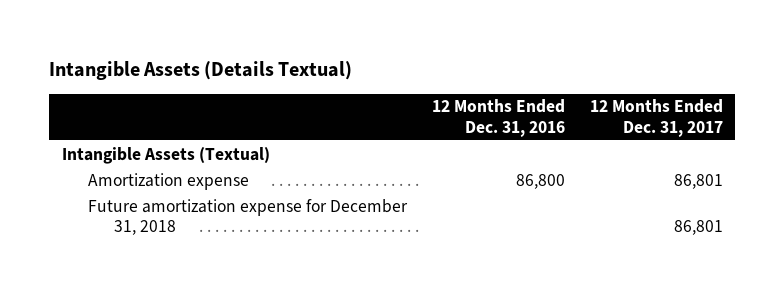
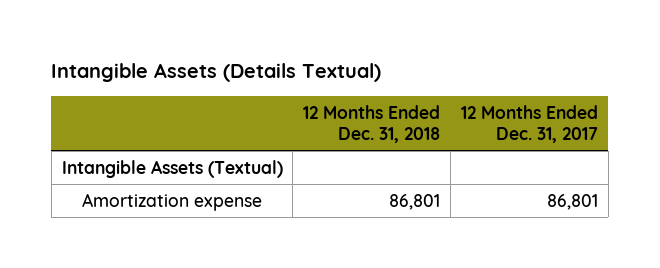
- | 12 Months Ended Dec. 31, 2016 | 12 Months Ended Dec. 31, 2017
+ | 12 Months Ended Dec. 31, 2018 | 12 Months Ended Dec. 31, 2017
- Future amortization expense for December 31, 2018 | | 86,801

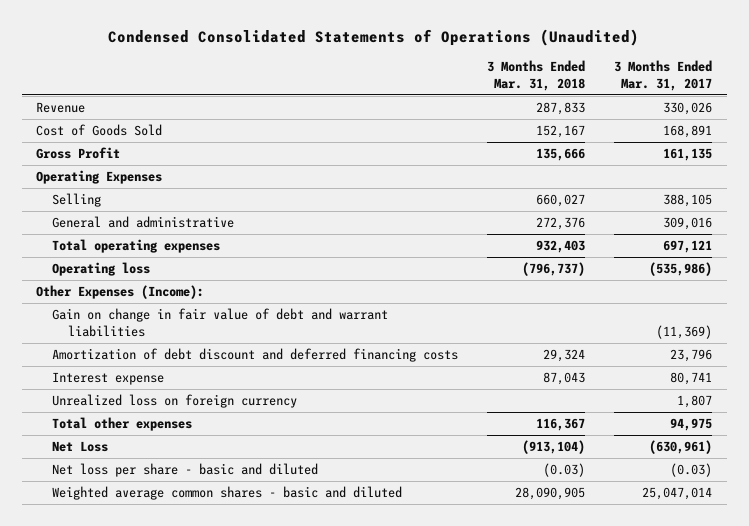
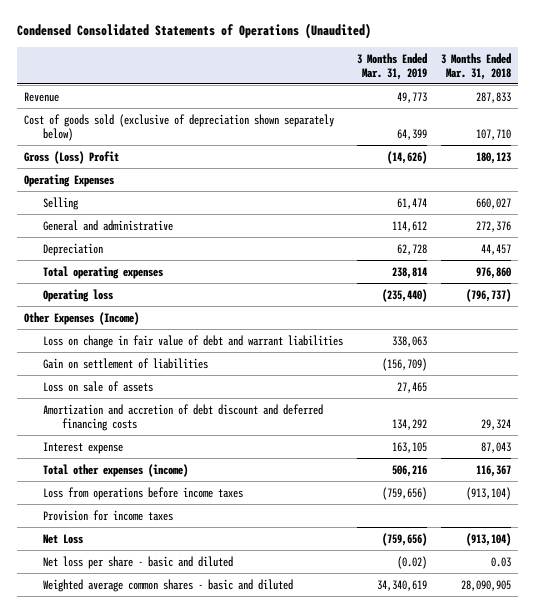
- | 3 Months Ended Mar. 31, 2018 | 3 Months Ended Mar. 31, 2017
+ | 3 Months Ended Mar. 31, 2019 | 3 Months Ended Mar. 31, 2018
- Cost of Goods Sold | 152,167 | 168,891
- Gross Profit | 135,666 | 161,135
+ Cost of goods sold (exclusive of depreciation shown separately below) | 64,399 | 107,710
+ Gross (Loss) Profit | (14,626) | 180,123
- Total operating expenses | 932,403 | 697,121
+ Depreciation | 62,728 | 44,457
+ Total operating expenses | 238,814 | 976,860
- Other Expenses (Income):
- Gain on change in fair value of debt and warrant liabilities | | (11,369)
- Amortization of debt discount and deferred financing costs | 29,324 | 23,796
+ Other Expenses (Income)
+ Loss on change in fair value of debt and warrant liabilities | 338,063 |
+ Gain on settlement of liabilities | (156,709) |
+ Loss on sale of assets | 27,465 |
+ Amortization and accretion of debt discount and deferred financing costs | 134,292 | 29,324
- Unrealized loss on foreign currency | | 1,807
- Total other expenses | 116,367 | 94,975
+ Total other expenses (income) | 506,216 | 116,367
+ Loss from operations before income taxes | (759,656) | (913,104)
+ Provision for income taxes
- Net loss per share - basic and diluted | (0.03) | (0.03)
+ Net loss per share - basic and diluted | (0.02) | 0.03

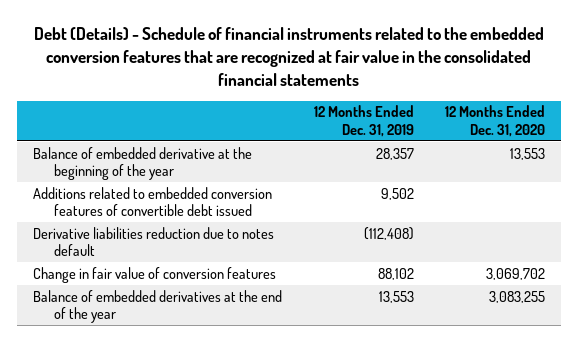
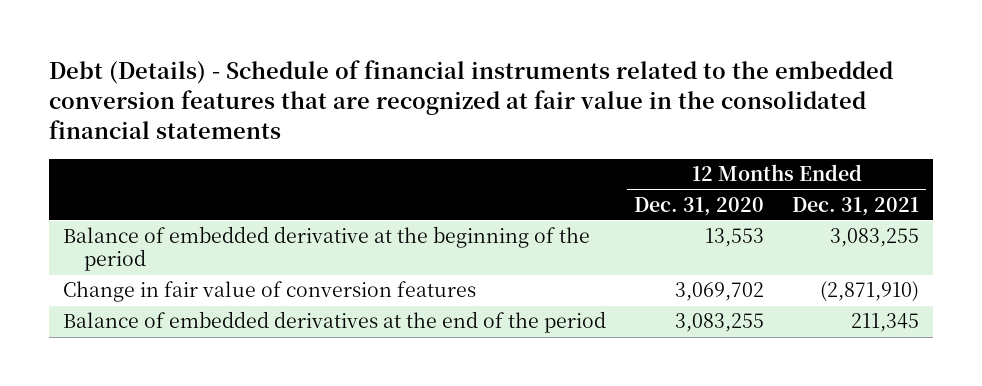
- | 12 Months Ended Dec. 31, 2019 | 12 Months Ended Dec. 31, 2020
+ | 12 Months Ended Dec. 31, 2020 | 12 Months Ended Dec. 31, 2021
- Balance of embedded derivative at the beginning of the year | 28,357 | 13,553
- Additions related to embedded conversion features of convertible debt issued | 9,502 |
- Derivative liabilities reduction due to notes default | (112,408) |
+ Balance of embedded derivative at the beginning of the period | 13,553 | 3,083,255
- Balance of embedded derivatives at the end of the year | 13,553 | 3,083,255
+ Balance of embedded derivatives at the end of the period | 3,083,255 | 211,345

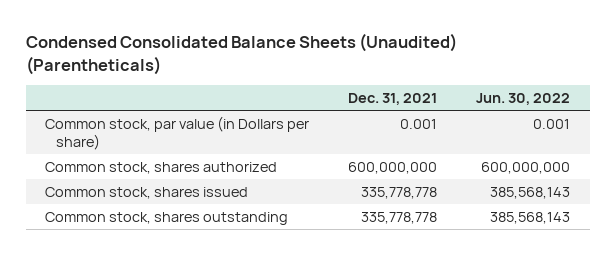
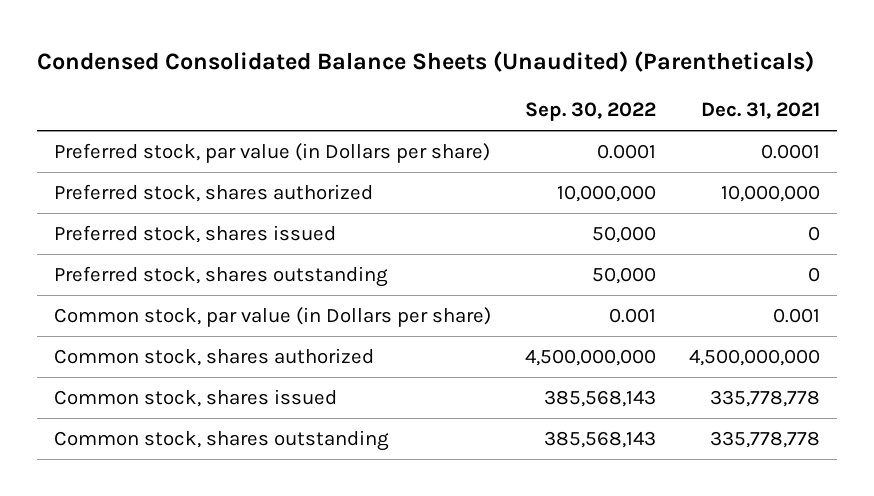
- | Dec. 31, 2021 | Jun. 30, 2022
+ | Sep. 30, 2022 | Dec. 31, 2021
+ Preferred stock, par value (in Dollars per share) | 0.0001 | 0.0001
+ Preferred stock, shares authorized | 10,000,000 | 10,000,000
+ Preferred stock, shares issued | 50,000 | 0
+ Preferred stock, shares outstanding | 50,000 | 0
- Common stock, shares authorized | 600,000,000 | 600,000,000
+ Common stock, shares authorized | 4,500,000,000 | 4,500,000,000

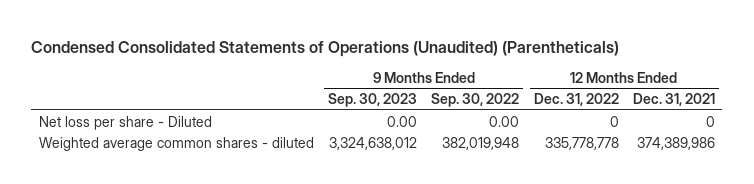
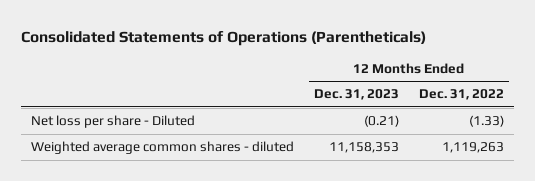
- Condensed Consolidated Statements of Operations (Unaudited) (Parentheticals)
+ Consolidated Statements of Operations (Parentheticals)
- | 9 Months Ended Sep. 30, 2023 | 9 Months Ended Sep. 30, 2022 | 12 Months Ended Dec. 31, 2022 | 12 Months Ended Dec. 31, 2021
+ | 12 Months Ended Dec. 31, 2023 | 12 Months Ended Dec. 31, 2022
- Net loss per share - Diluted | 0.00 | 0.00 | 0 | 0
- Weighted average common shares - diluted | 3,324,638,012 | 382,019,948 | 335,778,778 | 374,389,986
+ Net loss per share - Diluted | (0.21) | (1.33)
+ Weighted average common shares - diluted | 11,158,353 | 1,119,263

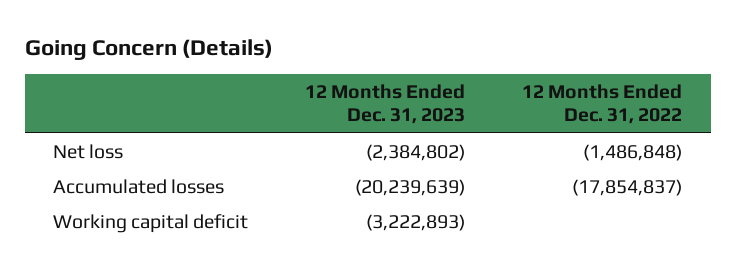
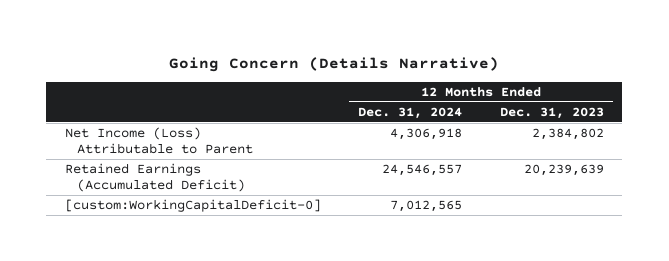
- Going Concern (Details)
+ Going Concern (Details Narrative)
- | 12 Months Ended Dec. 31, 2023 | 12 Months Ended Dec. 31, 2022
+ | 12 Months Ended Dec. 31, 2024 | 12 Months Ended Dec. 31, 2023
- Net loss | (2,384,802) | (1,486,848)
- Accumulated losses | (20,239,639) | (17,854,837)
- Working capital deficit | (3,222,893) |
+ Net Income (Loss) Attributable to Parent | 4,306,918 | 2,384,802
+ Retained Earnings (Accumulated Deficit) | 24,546,557 | 20,239,639
+ [custom:WorkingCapitalDeficit-0] | 7,012,565 |

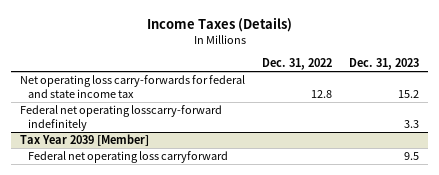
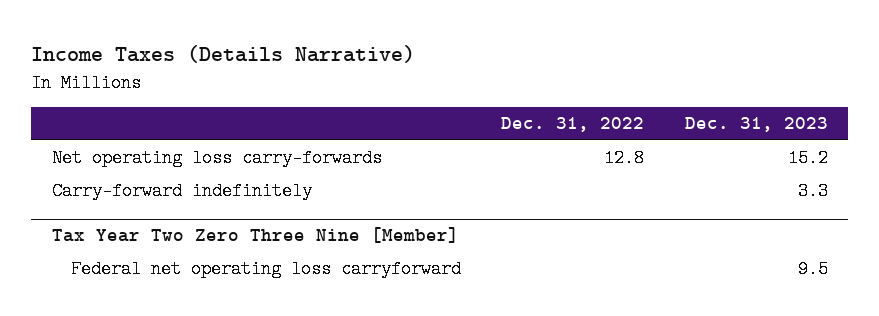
- Income Taxes (Details)
+ Income Taxes (Details Narrative)
- Net operating loss carry-forwards for federal and state income tax | 12.8 | 15.2
- Federal net operating losscarry-forward indefinitely | | 3.3
- Tax Year 2039 [Member]
+ Net operating loss carry-forwards | 12.8 | 15.2
+ Carry-forward indefinitely | | 3.3
+ Tax Year Two Zero Three Nine [Member]

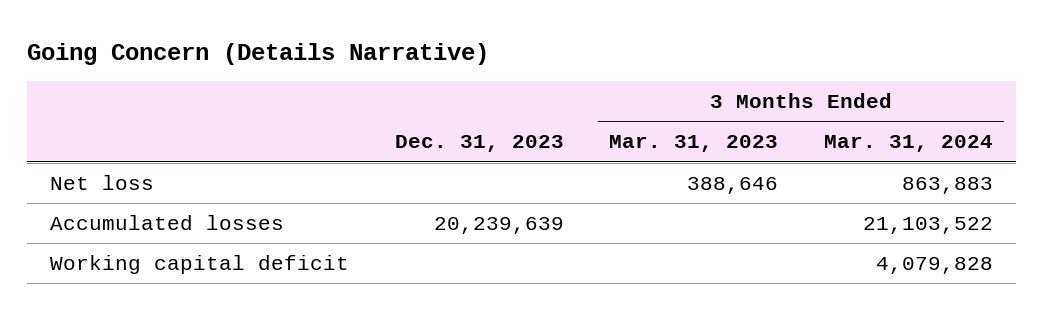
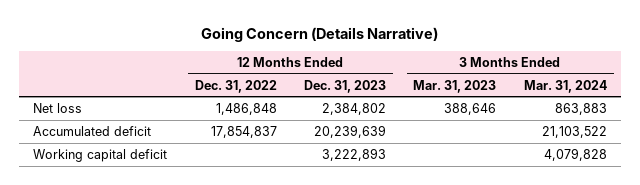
- | Dec. 31, 2023 | 3 Months Ended Mar. 31, 2023 | 3 Months Ended Mar. 31, 2024
+ | 12 Months Ended Dec. 31, 2022 | 12 Months Ended Dec. 31, 2023 | 3 Months Ended Mar. 31, 2023 | 3 Months Ended Mar. 31, 2024
- Accumulated losses | 20,239,639 | | 21,103,522
+ Accumulated deficit | 17,854,837 | 20,239,639 | | 21,103,522

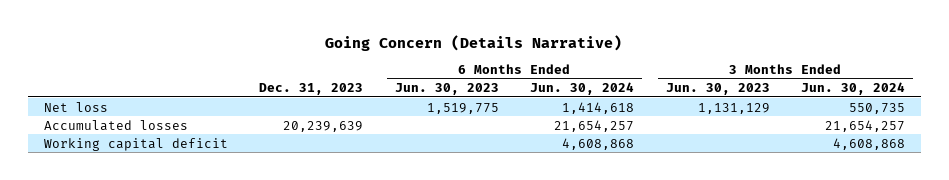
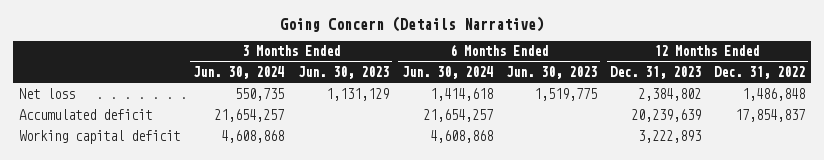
- | Dec. 31, 2023 | 6 Months Ended Jun. 30, 2023 | 6 Months Ended Jun. 30, 2024 | 3 Months Ended Jun. 30, 2023 | 3 Months Ended Jun. 30, 2024
+ | 3 Months Ended Jun. 30, 2024 | 3 Months Ended Jun. 30, 2023 | 6 Months Ended Jun. 30, 2024 | 6 Months Ended Jun. 30, 2023 | 12 Months Ended Dec. 31, 2023 | 12 Months Ended Dec. 31, 2022
- Accumulated losses | 20,239,639 | | 21,654,257 | | 21,654,257
+ Accumulated deficit | 21,654,257 | | 21,654,257 | | 20,239,639 | 17,854,837

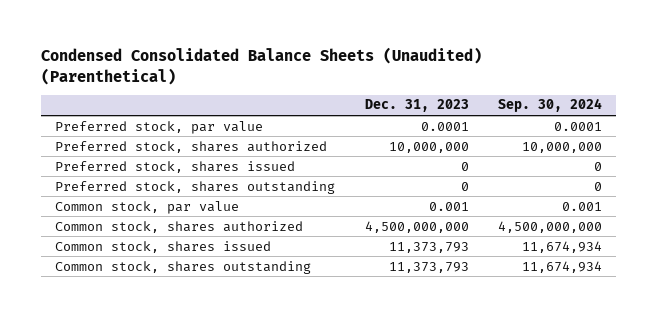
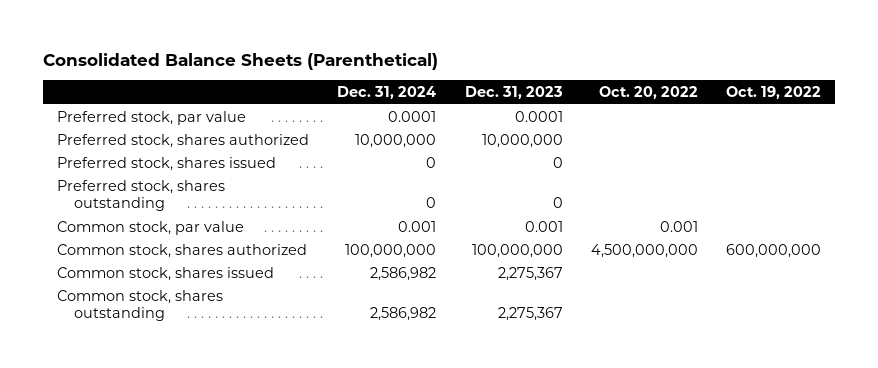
- Condensed Consolidated Balance Sheets (Unaudited) (Parenthetical)
+ Consolidated Balance Sheets (Parenthetical)
- | Dec. 31, 2023 | Sep. 30, 2024
+ | Dec. 31, 2024 | Dec. 31, 2023 | Oct. 20, 2022 | Oct. 19, 2022
- Common stock, shares authorized | 4,500,000,000 | 4,500,000,000
- Common stock, shares issued | 11,373,793 | 11,674,934
- Common stock, shares outstanding | 11,373,793 | 11,674,934
+ Common stock, shares authorized | 100,000,000 | 100,000,000 | 4,500,000,000 | 600,000,000
+ Common stock, shares issued | 2,586,982 | 2,275,367 | |
+ Common stock, shares outstanding | 2,586,982 | 2,275,367 | |

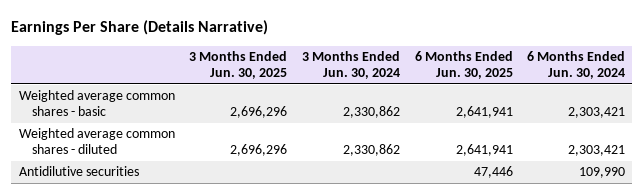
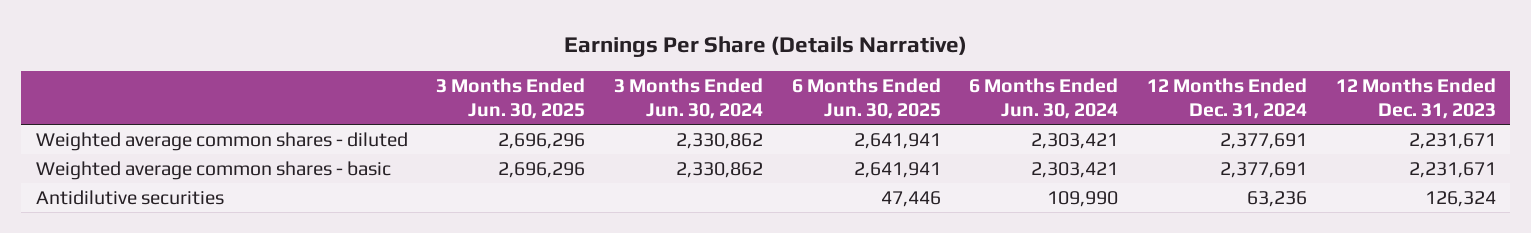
- | 3 Months Ended Jun. 30, 2025 | 3 Months Ended Jun. 30, 2024 | 6 Months Ended Jun. 30, 2025 | 6 Months Ended Jun. 30, 2024
+ | 3 Months Ended Jun. 30, 2025 | 3 Months Ended Jun. 30, 2024 | 6 Months Ended Jun. 30, 2025 | 6 Months Ended Jun. 30, 2024 | 12 Months Ended Dec. 31, 2024 | 12 Months Ended Dec. 31, 2023
moved down: Weighted average common shares - basic | 2,696,296 | 2,330,862 | 2,641,941 | 2,303,421 | 2,377,691 | 2,231,671

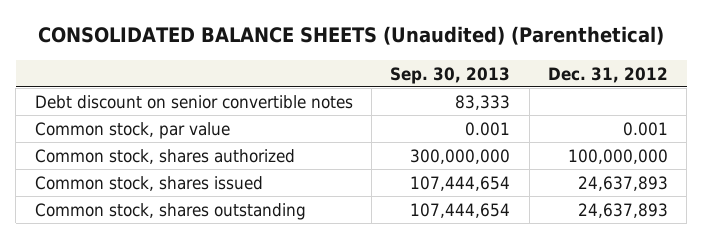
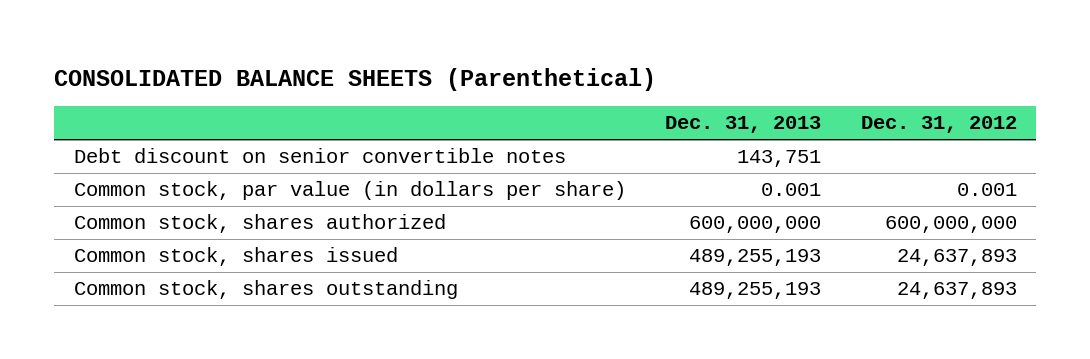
- CONSOLIDATED BALANCE SHEETS (Unaudited) (Parenthetical)
+ CONSOLIDATED BALANCE SHEETS (Parenthetical)
- | Sep. 30, 2013 | Dec. 31, 2012
+ | Dec. 31, 2013 | Dec. 31, 2012
- Common stock, par value | 0.001 | 0.001
- Common stock, shares authorized | 300,000,000 | 100,000,000
+ Common stock, par value (in dollars per share) | 0.001 | 0.001
+ Common stock, shares authorized | 600,000,000 | 600,000,000

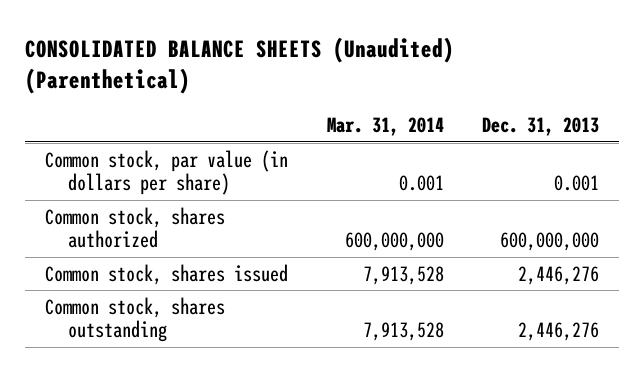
- CONSOLIDATED BALANCE SHEETS (Parenthetical)
+ CONSOLIDATED BALANCE SHEETS (Unaudited) (Parenthetical)
- | Dec. 31, 2013 | Dec. 31, 2012
+ | Mar. 31, 2014 | Dec. 31, 2013
- Debt discount on senior convertible notes | 143,751 |
- Common stock, shares issued | 489,255,193 | 24,637,893
- Common stock, shares outstanding | 489,255,193 | 24,637,893
+ Common stock, shares issued | 7,913,528 | 2,446,276
+ Common stock, shares outstanding | 7,913,528 | 2,446,276

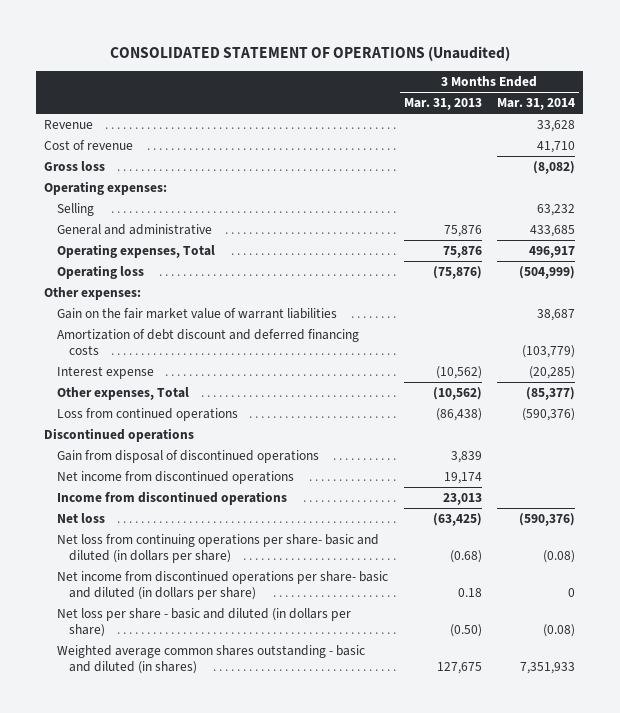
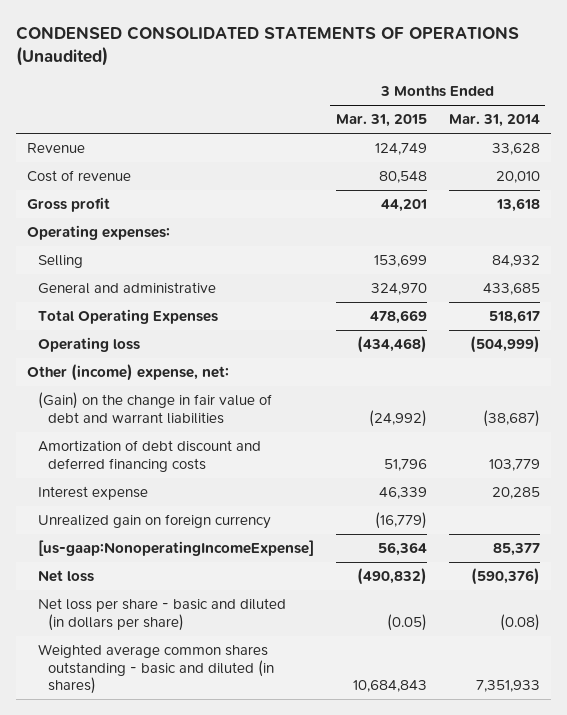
- CONSOLIDATED STATEMENT OF OPERATIONS (Unaudited)
+ CONDENSED CONSOLIDATED STATEMENTS OF OPERATIONS (Unaudited)
- | 3 Months Ended Mar. 31, 2013 | 3 Months Ended Mar. 31, 2014
+ | 3 Months Ended Mar. 31, 2015 | 3 Months Ended Mar. 31, 2014
- Cost of revenue | | 41,710
- Gross loss | | (8,082)
+ Cost of revenue | 80,548 | 20,010
+ Gross profit | 44,201 | 13,618
- Selling | | 63,232
+ Selling | 153,699 | 84,932
- Operating expenses, Total | 75,876 | 496,917
+ Total Operating Expenses | 478,669 | 518,617
- Other expenses:
- Gain on the fair market value of warrant liabilities | | 38,687
- Amortization of debt discount and deferred financing costs | | (103,779)
- Interest expense | (10,562) | (20,285)
- Other expenses, Total | (10,562) | (85,377)
- Loss from continued operations | (86,438) | (590,376)
- Discontinued operations
- Gain from disposal of discontinued operations | 3,839 |
- Net income from discontinued operations | 19,174 |
- Income from discontinued operations | 23,013 |
+ Other (income) expense, net:
+ (Gain) on the change in fair value of debt and warrant liabilities | (24,992) | (38,687)
+ Amortization of debt discount and deferred financing costs | 51,796 | 103,779
+ Interest expense | 46,339 | 20,285
+ Unrealized gain on foreign currency | (16,779) |
+ [us-gaap:NonoperatingIncomeExpense] | 56,364 | 85,377
- Net loss from continuing operations per share- basic and diluted (in dollars per share) | (0.68) | (0.08)
- Net income from discontinued operations per share- basic and diluted (in dollars per share) | 0.18 | 0

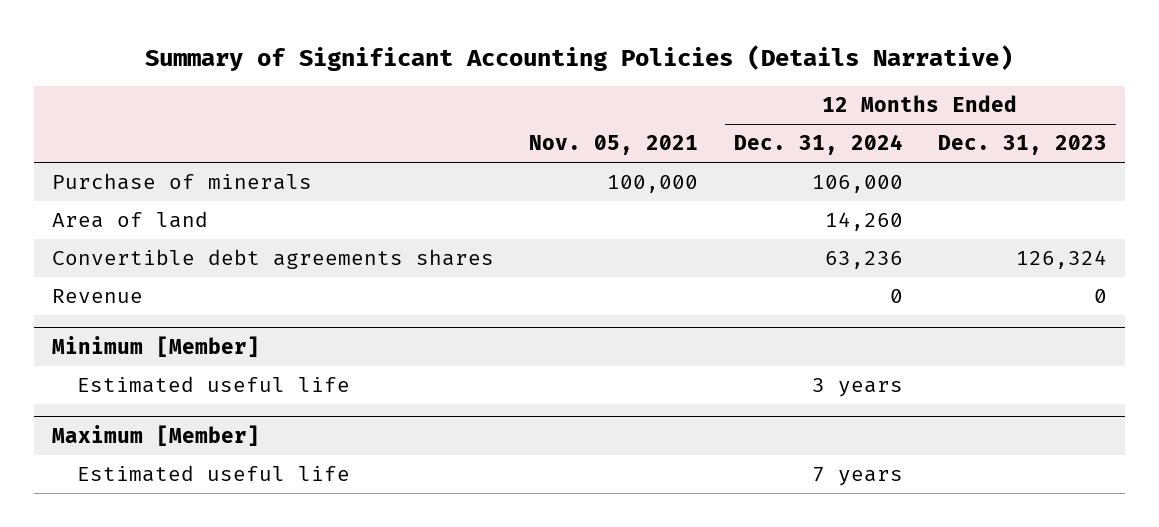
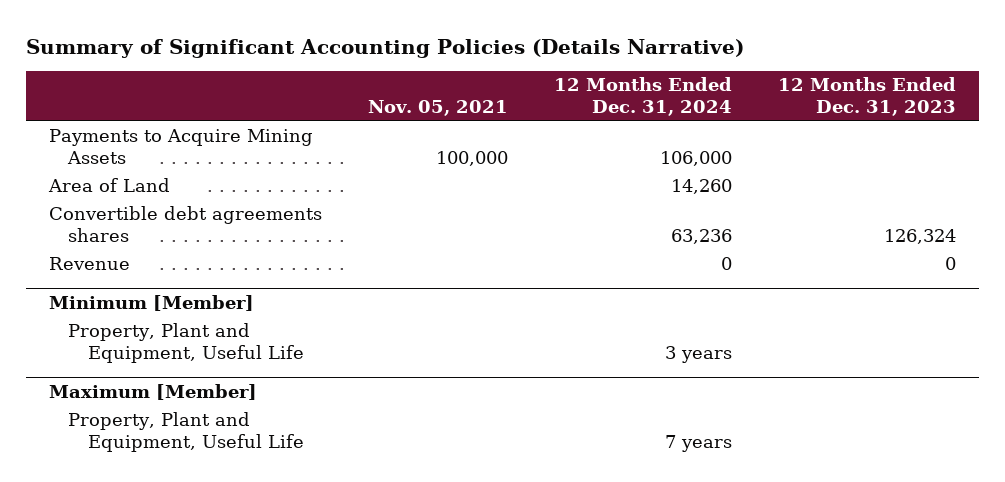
- Purchase of minerals | 100,000 | 106,000 |
- Area of land | | 14,260 |
+ Payments to Acquire Mining Assets | 100,000 | 106,000 |
+ Area of Land | | 14,260 |
@ Minimum [Member]
- Estimated useful life | | 3 years |
+ Property, Plant and Equipment, Useful Life | | 3 years |
@ Maximum [Member]
- Estimated useful life | | 7 years |
+ Property, Plant and Equipment, Useful Life | | 7 years |

